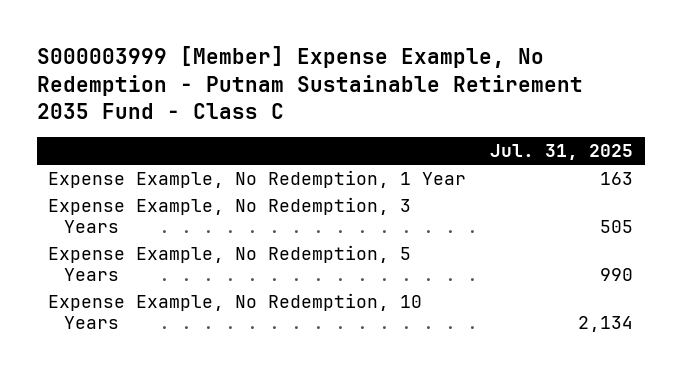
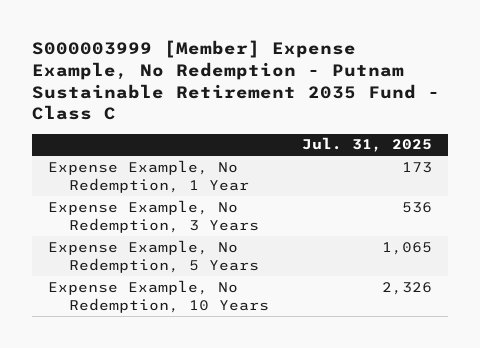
- Expense Example, No Redemption, 1 Year | 163
- Expense Example, No Redemption, 3 Years | 505
- Expense Example, No Redemption, 5 Years | 990
- Expense Example, No Redemption, 10 Years | 2,134
+ Expense Example, No Redemption, 1 Year | 173
+ Expense Example, No Redemption, 3 Years | 536
+ Expense Example, No Redemption, 5 Years | 1,065
+ Expense Example, No Redemption, 10 Years | 2,326

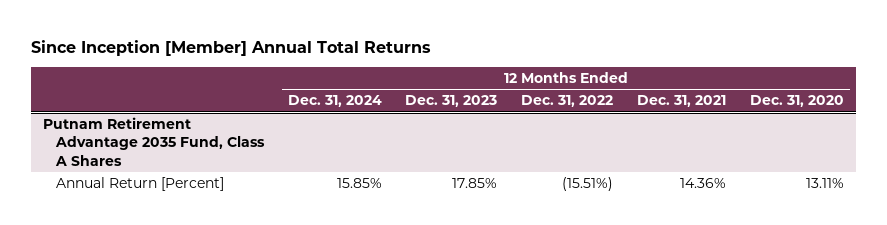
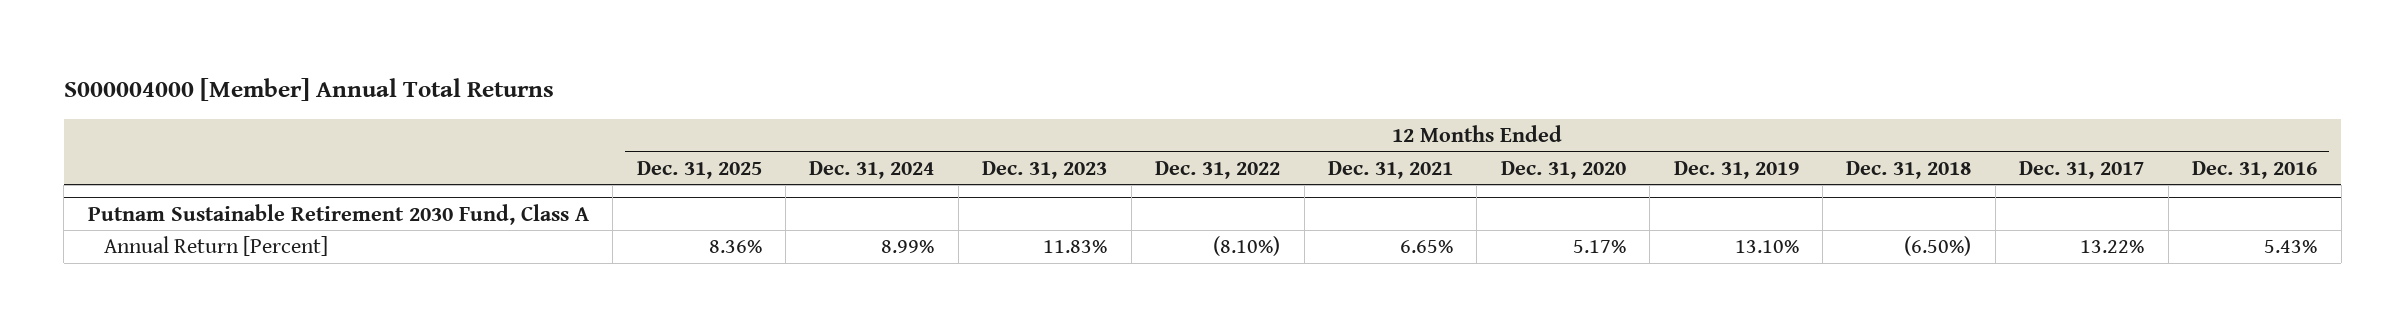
- Since Inception [Member] Annual Total Returns
+ S000004000 [Member] Annual Total Returns
- | 12 Months Ended Dec. 31, 2024 | 12 Months Ended Dec. 31, 2023 | 12 Months Ended Dec. 31, 2022 | 12 Months Ended Dec. 31, 2021 | 12 Months Ended Dec. 31, 2020
+ | 12 Months Ended Dec. 31, 2025 | 12 Months Ended Dec. 31, 2024 | 12 Months Ended Dec. 31, 2023 | 12 Months Ended Dec. 31, 2022 | 12 Months Ended Dec. 31, 2021 | 12 Months Ended Dec. 31, 2020 | 12 Months Ended Dec. 31, 2019 | 12 Months Ended Dec. 31, 2018 | 12 Months Ended Dec. 31, 2017 | 12 Months Ended Dec. 31, 2016
- Putnam Retirement Advantage 2035 Fund, Class A Shares
- Annual Return [Percent] | 15.85% | 17.85% | (15.51%) | 14.36% | 13.11%
+ Putnam Sustainable Retirement 2030 Fund, Class A
+ Annual Return [Percent] | 8.36% | 8.99% | 11.83% | (8.10%) | 6.65% | 5.17% | 13.10% | (6.50%) | 13.22% | 5.43%

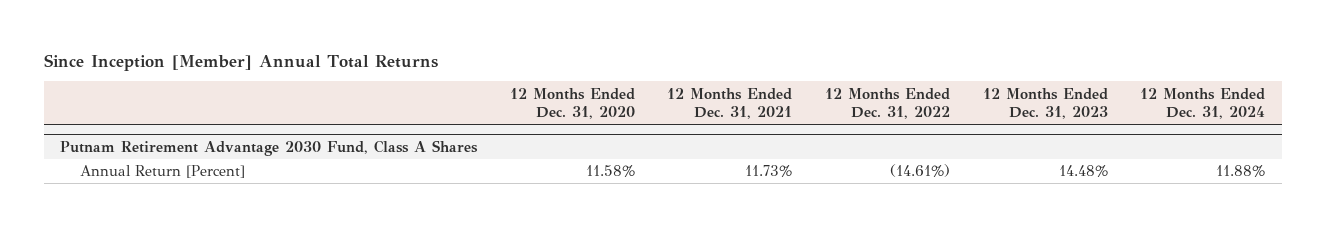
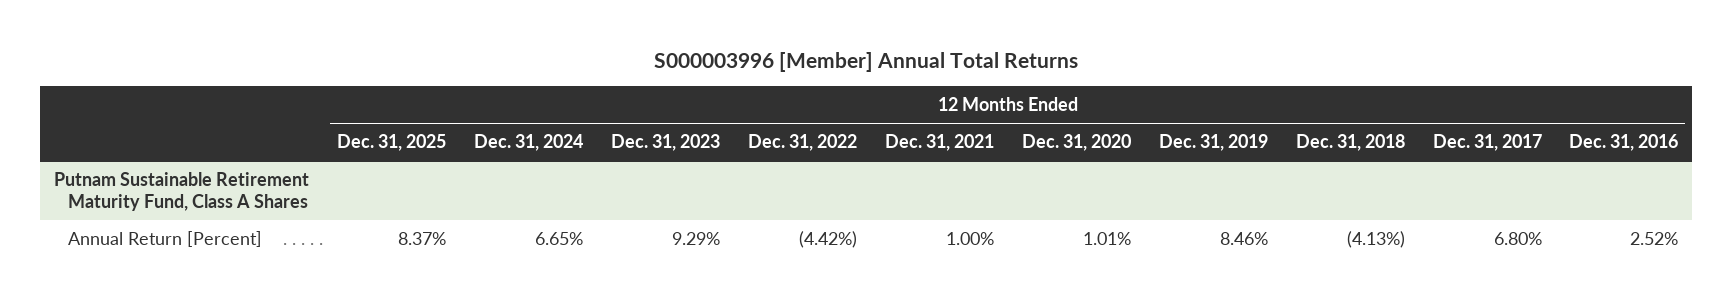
- Since Inception [Member] Annual Total Returns
+ S000003996 [Member] Annual Total Returns
- | 12 Months Ended Dec. 31, 2020 | 12 Months Ended Dec. 31, 2021 | 12 Months Ended Dec. 31, 2022 | 12 Months Ended Dec. 31, 2023 | 12 Months Ended Dec. 31, 2024
+ | 12 Months Ended Dec. 31, 2025 | 12 Months Ended Dec. 31, 2024 | 12 Months Ended Dec. 31, 2023 | 12 Months Ended Dec. 31, 2022 | 12 Months Ended Dec. 31, 2021 | 12 Months Ended Dec. 31, 2020 | 12 Months Ended Dec. 31, 2019 | 12 Months Ended Dec. 31, 2018 | 12 Months Ended Dec. 31, 2017 | 12 Months Ended Dec. 31, 2016
- Putnam Retirement Advantage 2030 Fund, Class A Shares
- Annual Return [Percent] | 11.58% | 11.73% | (14.61%) | 14.48% | 11.88%
+ Putnam Sustainable Retirement Maturity Fund, Class A Shares
+ Annual Return [Percent] | 8.37% | 6.65% | 9.29% | (4.42%) | 1.00% | 1.01% | 8.46% | (4.13%) | 6.80% | 2.52%

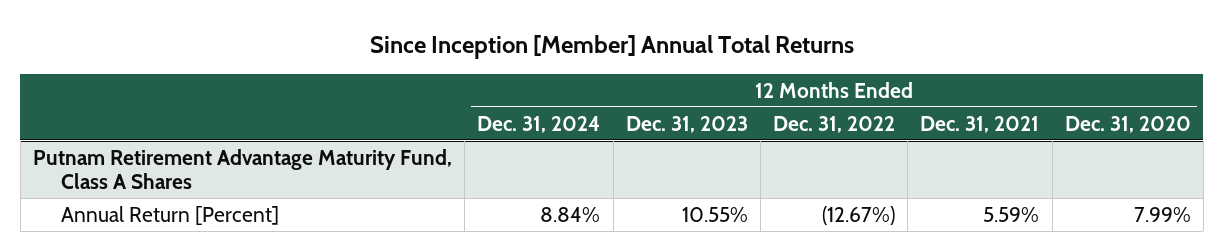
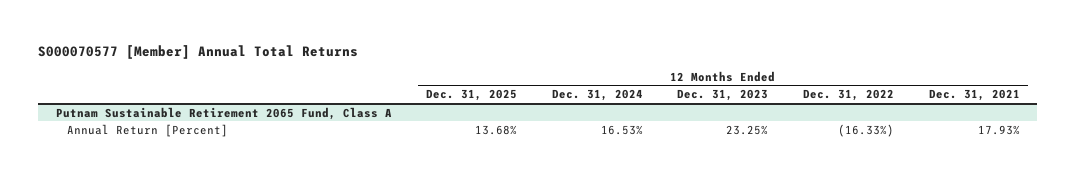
- Since Inception [Member] Annual Total Returns
+ S000070577 [Member] Annual Total Returns
- | 12 Months Ended Dec. 31, 2024 | 12 Months Ended Dec. 31, 2023 | 12 Months Ended Dec. 31, 2022 | 12 Months Ended Dec. 31, 2021 | 12 Months Ended Dec. 31, 2020
+ | 12 Months Ended Dec. 31, 2025 | 12 Months Ended Dec. 31, 2024 | 12 Months Ended Dec. 31, 2023 | 12 Months Ended Dec. 31, 2022 | 12 Months Ended Dec. 31, 2021
- Putnam Retirement Advantage Maturity Fund, Class A Shares
- Annual Return [Percent] | 8.84% | 10.55% | (12.67%) | 5.59% | 7.99%
+ Putnam Sustainable Retirement 2065 Fund, Class A
+ Annual Return [Percent] | 13.68% | 16.53% | 23.25% | (16.33%) | 17.93%

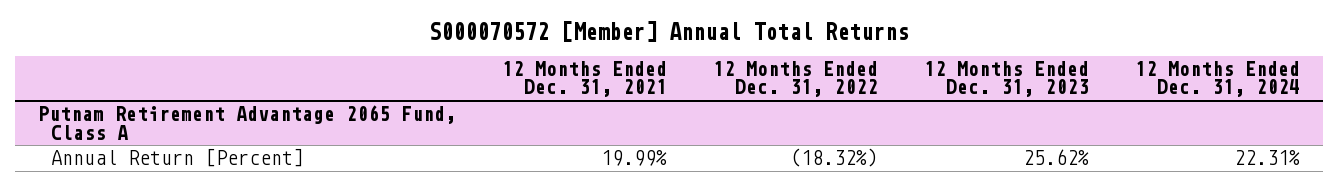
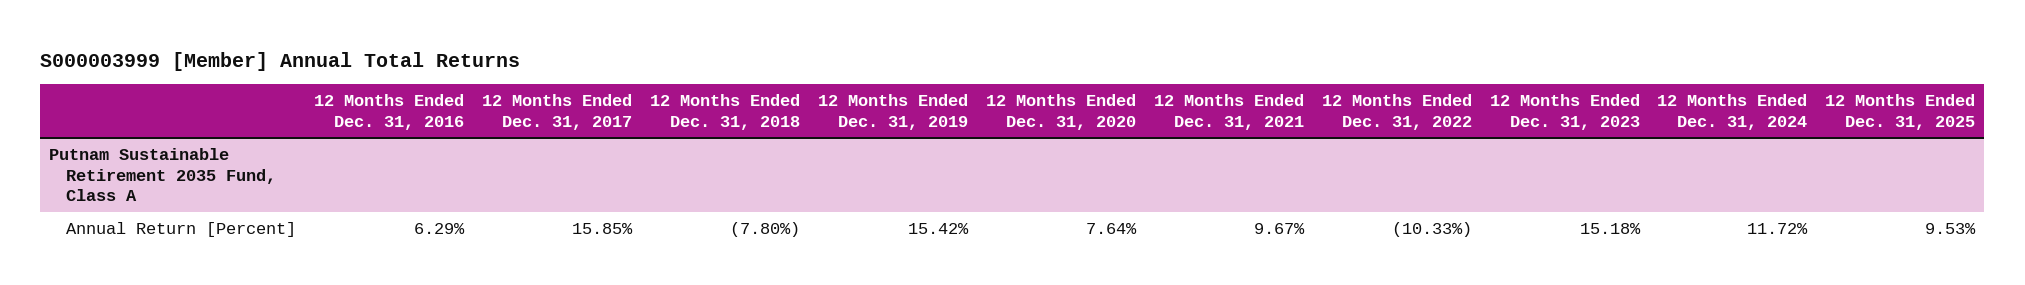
- S000070572 [Member] Annual Total Returns
+ S000003999 [Member] Annual Total Returns
- | 12 Months Ended Dec. 31, 2021 | 12 Months Ended Dec. 31, 2022 | 12 Months Ended Dec. 31, 2023 | 12 Months Ended Dec. 31, 2024
+ | 12 Months Ended Dec. 31, 2016 | 12 Months Ended Dec. 31, 2017 | 12 Months Ended Dec. 31, 2018 | 12 Months Ended Dec. 31, 2019 | 12 Months Ended Dec. 31, 2020 | 12 Months Ended Dec. 31, 2021 | 12 Months Ended Dec. 31, 2022 | 12 Months Ended Dec. 31, 2023 | 12 Months Ended Dec. 31, 2024 | 12 Months Ended Dec. 31, 2025
- Putnam Retirement Advantage 2065 Fund, Class A
- Annual Return [Percent] | 19.99% | (18.32%) | 25.62% | 22.31%
+ Putnam Sustainable Retirement 2035 Fund, Class A
+ Annual Return [Percent] | 6.29% | 15.85% | (7.80%) | 15.42% | 7.64% | 9.67% | (10.33%) | 15.18% | 11.72% | 9.53%

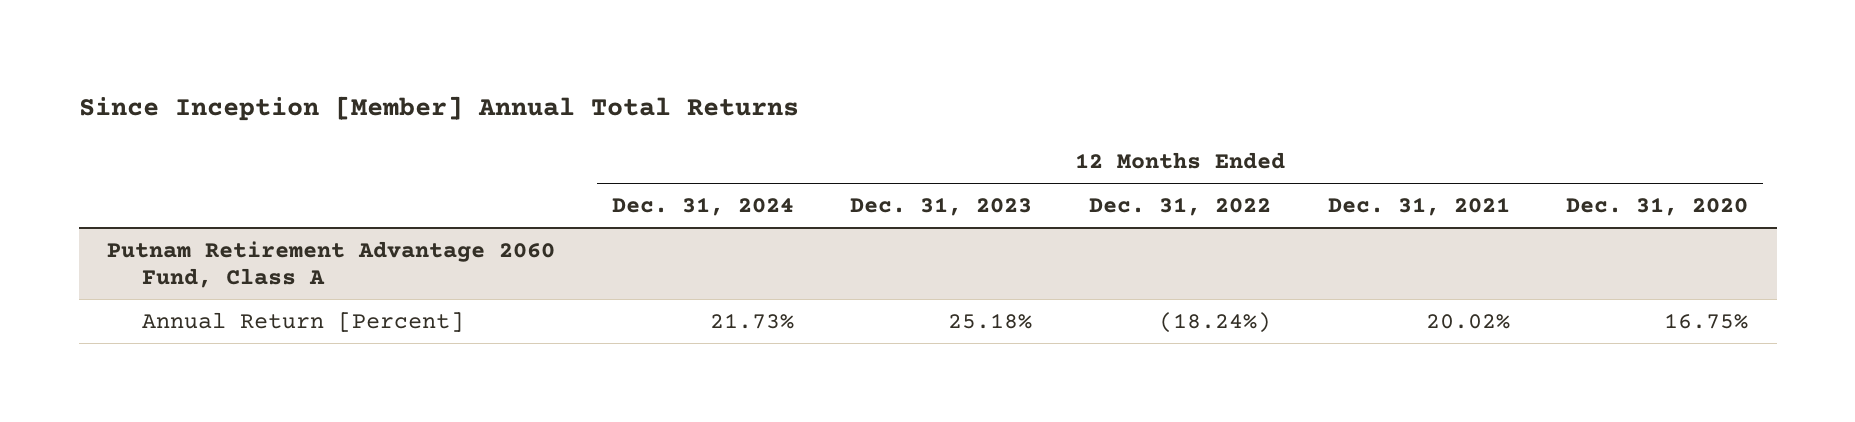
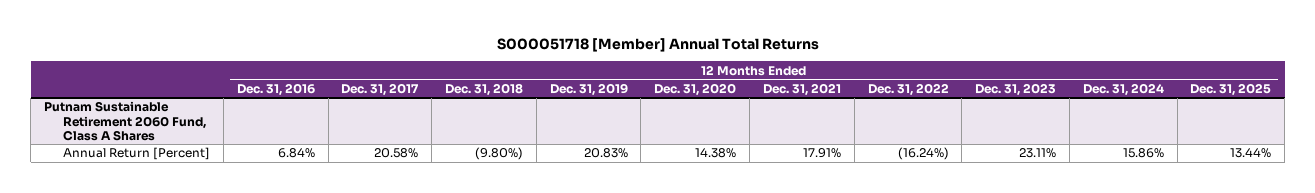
- Since Inception [Member] Annual Total Returns
+ S000051718 [Member] Annual Total Returns
- | 12 Months Ended Dec. 31, 2024 | 12 Months Ended Dec. 31, 2023 | 12 Months Ended Dec. 31, 2022 | 12 Months Ended Dec. 31, 2021 | 12 Months Ended Dec. 31, 2020
+ | 12 Months Ended Dec. 31, 2016 | 12 Months Ended Dec. 31, 2017 | 12 Months Ended Dec. 31, 2018 | 12 Months Ended Dec. 31, 2019 | 12 Months Ended Dec. 31, 2020 | 12 Months Ended Dec. 31, 2021 | 12 Months Ended Dec. 31, 2022 | 12 Months Ended Dec. 31, 2023 | 12 Months Ended Dec. 31, 2024 | 12 Months Ended Dec. 31, 2025
- Putnam Retirement Advantage 2060 Fund, Class A
- Annual Return [Percent] | 21.73% | 25.18% | (18.24%) | 20.02% | 16.75%
+ Putnam Sustainable Retirement 2060 Fund, Class A Shares
+ Annual Return [Percent] | 6.84% | 20.58% | (9.80%) | 20.83% | 14.38% | 17.91% | (16.24%) | 23.11% | 15.86% | 13.44%

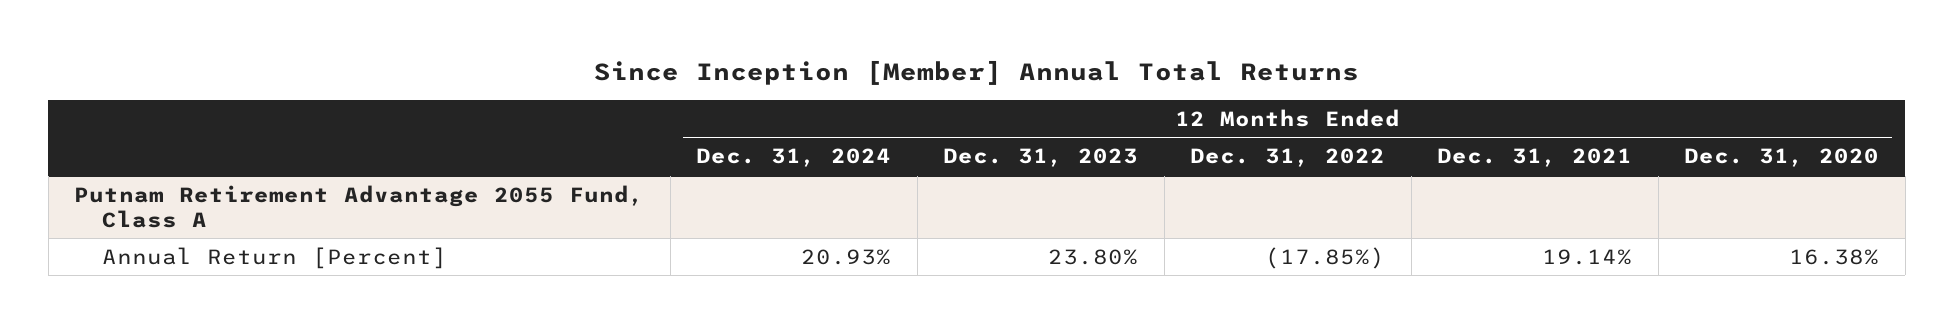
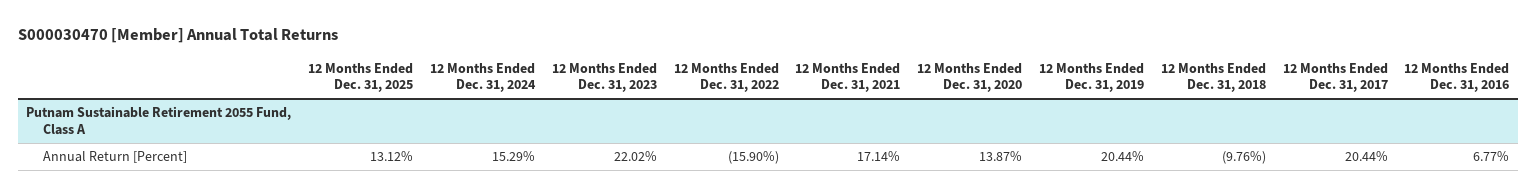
- Since Inception [Member] Annual Total Returns
+ S000030470 [Member] Annual Total Returns
- | 12 Months Ended Dec. 31, 2024 | 12 Months Ended Dec. 31, 2023 | 12 Months Ended Dec. 31, 2022 | 12 Months Ended Dec. 31, 2021 | 12 Months Ended Dec. 31, 2020
+ | 12 Months Ended Dec. 31, 2025 | 12 Months Ended Dec. 31, 2024 | 12 Months Ended Dec. 31, 2023 | 12 Months Ended Dec. 31, 2022 | 12 Months Ended Dec. 31, 2021 | 12 Months Ended Dec. 31, 2020 | 12 Months Ended Dec. 31, 2019 | 12 Months Ended Dec. 31, 2018 | 12 Months Ended Dec. 31, 2017 | 12 Months Ended Dec. 31, 2016
- Putnam Retirement Advantage 2055 Fund, Class A
- Annual Return [Percent] | 20.93% | 23.80% | (17.85%) | 19.14% | 16.38%
+ Putnam Sustainable Retirement 2055 Fund, Class A
+ Annual Return [Percent] | 13.12% | 15.29% | 22.02% | (15.90%) | 17.14% | 13.87% | 20.44% | (9.76%) | 20.44% | 6.77%

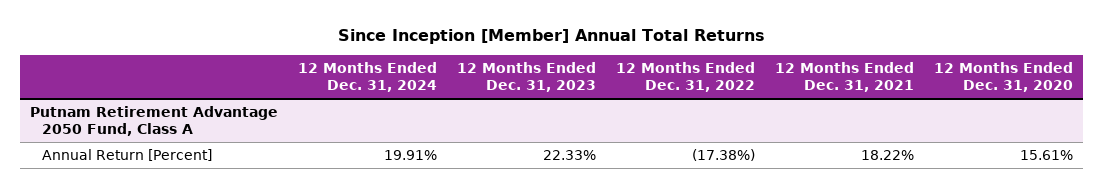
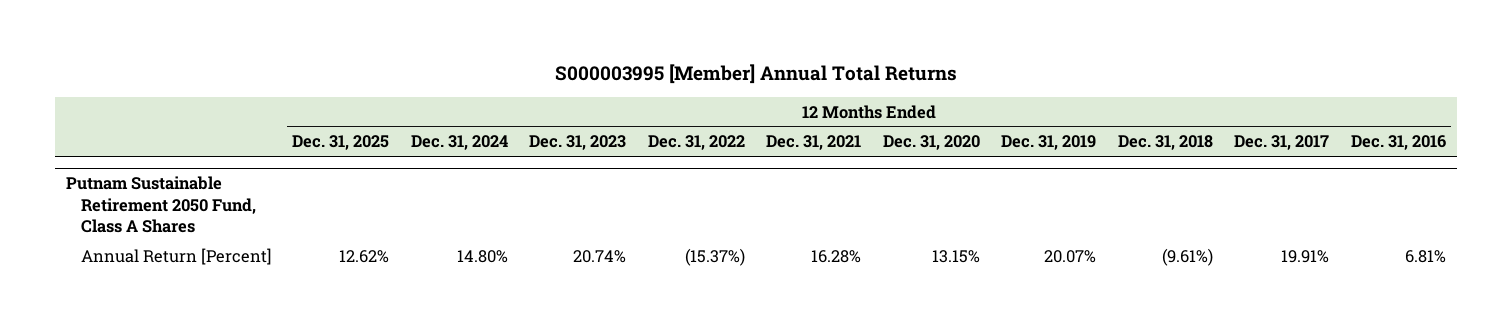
- Since Inception [Member] Annual Total Returns
+ S000003995 [Member] Annual Total Returns
- | 12 Months Ended Dec. 31, 2024 | 12 Months Ended Dec. 31, 2023 | 12 Months Ended Dec. 31, 2022 | 12 Months Ended Dec. 31, 2021 | 12 Months Ended Dec. 31, 2020
+ | 12 Months Ended Dec. 31, 2025 | 12 Months Ended Dec. 31, 2024 | 12 Months Ended Dec. 31, 2023 | 12 Months Ended Dec. 31, 2022 | 12 Months Ended Dec. 31, 2021 | 12 Months Ended Dec. 31, 2020 | 12 Months Ended Dec. 31, 2019 | 12 Months Ended Dec. 31, 2018 | 12 Months Ended Dec. 31, 2017 | 12 Months Ended Dec. 31, 2016
- Putnam Retirement Advantage 2050 Fund, Class A
- Annual Return [Percent] | 19.91% | 22.33% | (17.38%) | 18.22% | 15.61%
+ Putnam Sustainable Retirement 2050 Fund, Class A Shares
+ Annual Return [Percent] | 12.62% | 14.80% | 20.74% | (15.37%) | 16.28% | 13.15% | 20.07% | (9.61%) | 19.91% | 6.81%

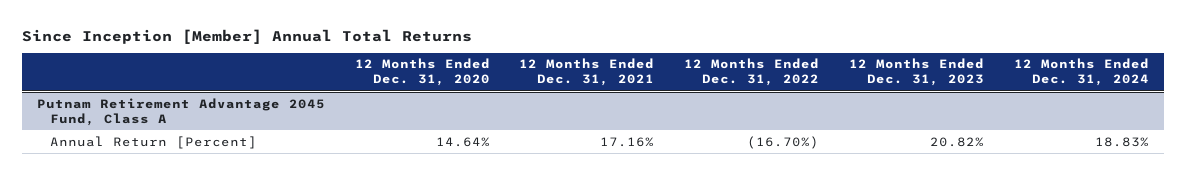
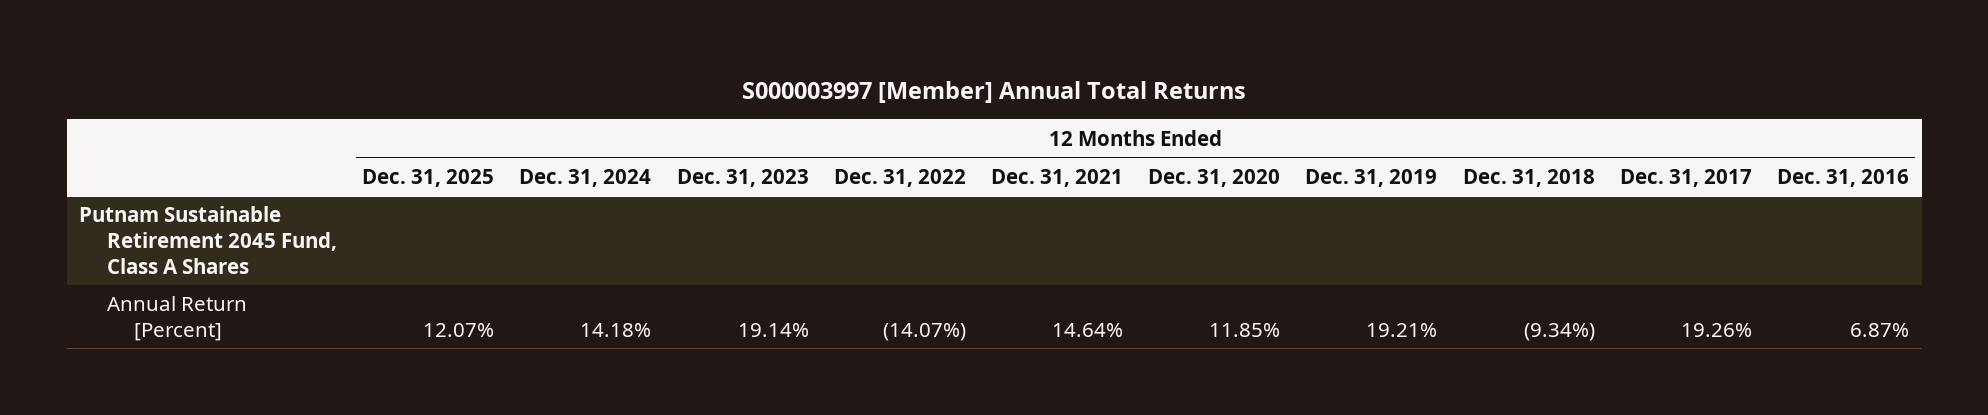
- Since Inception [Member] Annual Total Returns
+ S000003997 [Member] Annual Total Returns
- | 12 Months Ended Dec. 31, 2020 | 12 Months Ended Dec. 31, 2021 | 12 Months Ended Dec. 31, 2022 | 12 Months Ended Dec. 31, 2023 | 12 Months Ended Dec. 31, 2024
+ | 12 Months Ended Dec. 31, 2025 | 12 Months Ended Dec. 31, 2024 | 12 Months Ended Dec. 31, 2023 | 12 Months Ended Dec. 31, 2022 | 12 Months Ended Dec. 31, 2021 | 12 Months Ended Dec. 31, 2020 | 12 Months Ended Dec. 31, 2019 | 12 Months Ended Dec. 31, 2018 | 12 Months Ended Dec. 31, 2017 | 12 Months Ended Dec. 31, 2016
- Putnam Retirement Advantage 2045 Fund, Class A
- Annual Return [Percent] | 14.64% | 17.16% | (16.70%) | 20.82% | 18.83%
+ Putnam Sustainable Retirement 2045 Fund, Class A Shares
+ Annual Return [Percent] | 12.07% | 14.18% | 19.14% | (14.07%) | 14.64% | 11.85% | 19.21% | (9.34%) | 19.26% | 6.87%

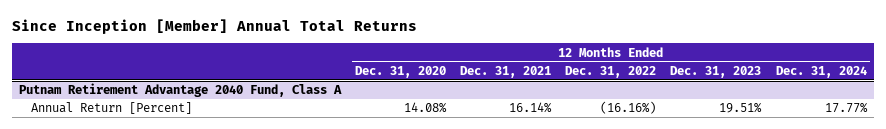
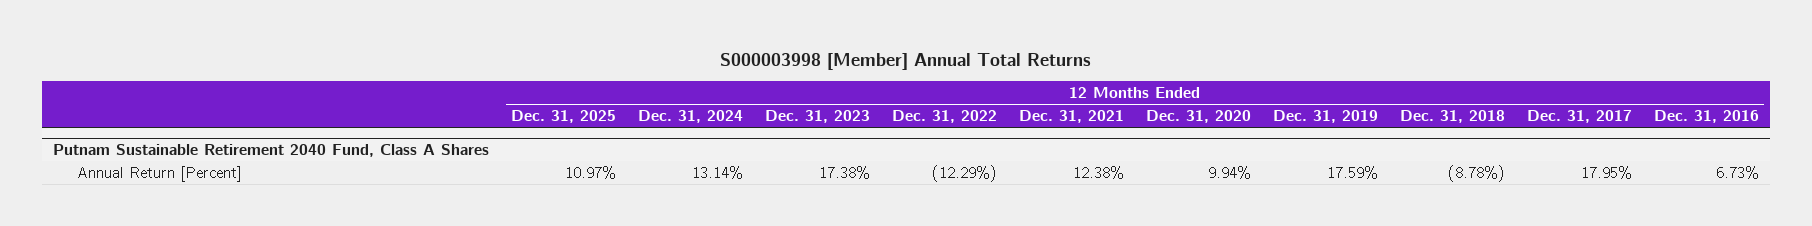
- Since Inception [Member] Annual Total Returns
+ S000003998 [Member] Annual Total Returns
- | 12 Months Ended Dec. 31, 2020 | 12 Months Ended Dec. 31, 2021 | 12 Months Ended Dec. 31, 2022 | 12 Months Ended Dec. 31, 2023 | 12 Months Ended Dec. 31, 2024
+ | 12 Months Ended Dec. 31, 2025 | 12 Months Ended Dec. 31, 2024 | 12 Months Ended Dec. 31, 2023 | 12 Months Ended Dec. 31, 2022 | 12 Months Ended Dec. 31, 2021 | 12 Months Ended Dec. 31, 2020 | 12 Months Ended Dec. 31, 2019 | 12 Months Ended Dec. 31, 2018 | 12 Months Ended Dec. 31, 2017 | 12 Months Ended Dec. 31, 2016
- Putnam Retirement Advantage 2040 Fund, Class A
- Annual Return [Percent] | 14.08% | 16.14% | (16.16%) | 19.51% | 17.77%
+ Putnam Sustainable Retirement 2040 Fund, Class A Shares
+ Annual Return [Percent] | 10.97% | 13.14% | 17.38% | (12.29%) | 12.38% | 9.94% | 17.59% | (8.78%) | 17.95% | 6.73%

